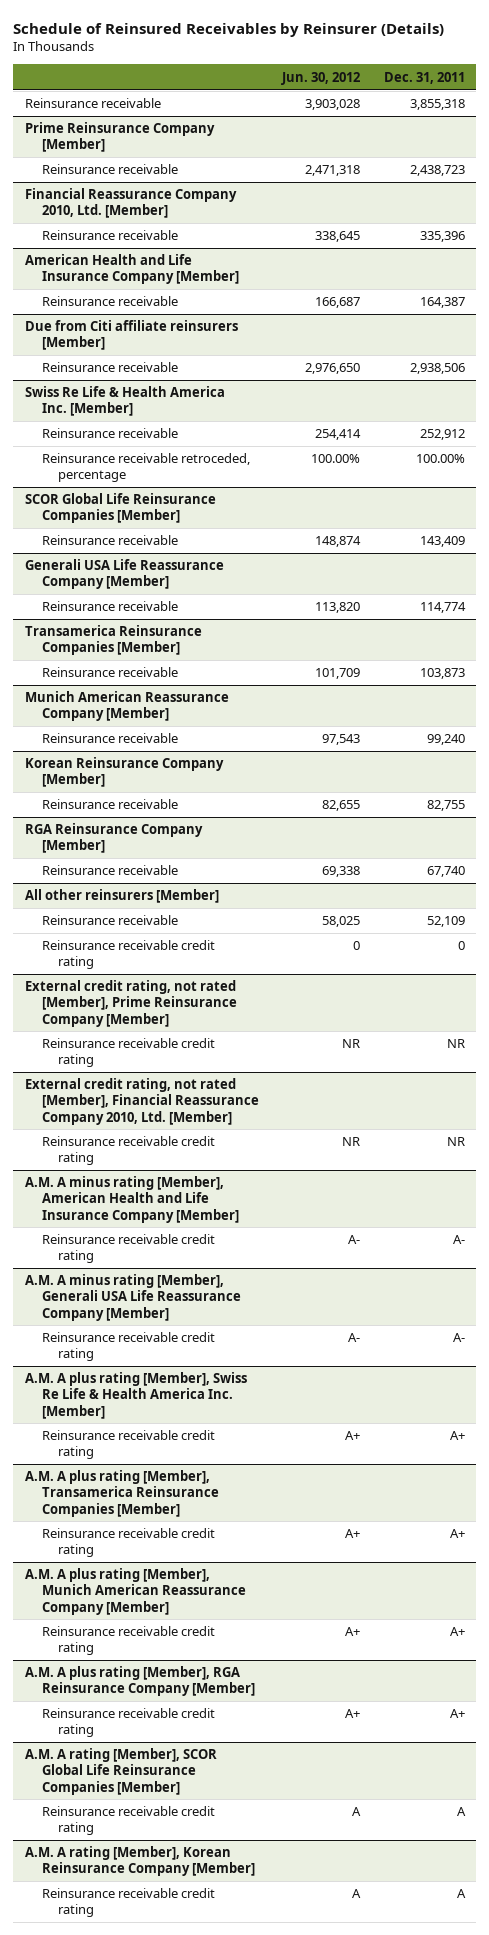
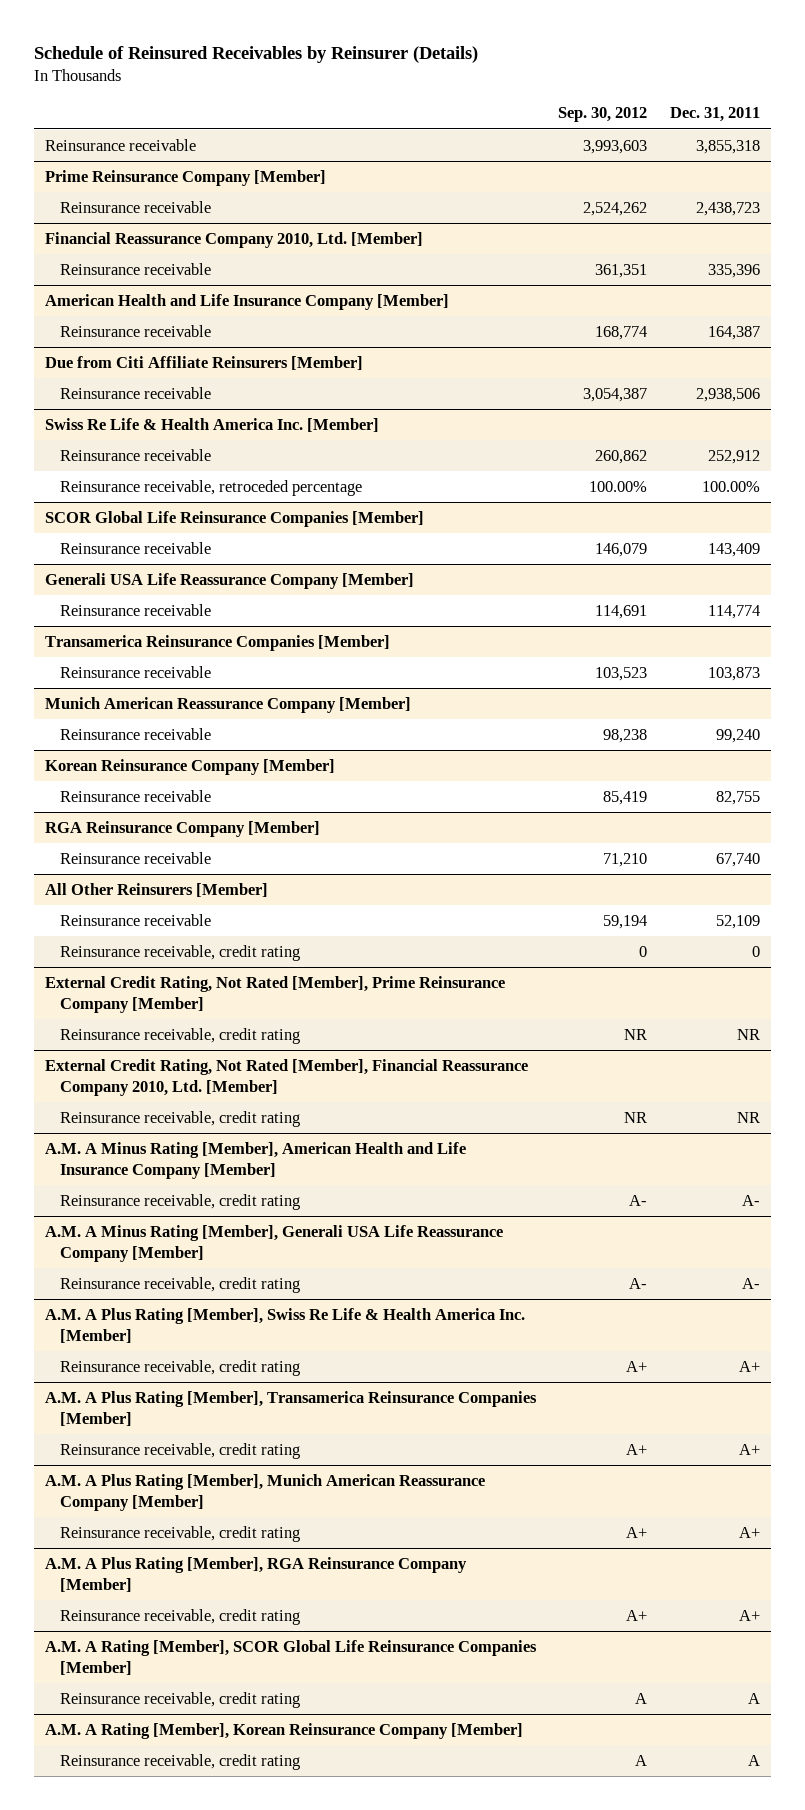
- | Jun. 30, 2012 | Dec. 31, 2011
+ | Sep. 30, 2012 | Dec. 31, 2011
- Due from Citi affiliate reinsurers [Member]
+ Due from Citi Affiliate Reinsurers [Member]
@ Swiss Re Life & Health America Inc. [Member]
- Reinsurance receivable retroceded, percentage | 100.00% | 100.00%
+ Reinsurance receivable, retroceded percentage | 100.00% | 100.00%
- All other reinsurers [Member]
+ All Other Reinsurers [Member]
- Reinsurance receivable credit rating | 0 | 0
- External credit rating, not rated [Member], Prime Reinsurance Company [Member]
- Reinsurance receivable credit rating | NR | NR
- External credit rating, not rated [Member], Financial Reassurance Company 2010, Ltd. [Member]
- Reinsurance receivable credit rating | NR | NR
- A.M. A minus rating [Member], American Health and Life Insurance Company [Member]
- Reinsurance receivable credit rating | A- | A-
- A.M. A minus rating [Member], Generali USA Life Reassurance Company [Member]
- Reinsurance receivable credit rating | A- | A-
- A.M. A plus rating [Member], Swiss Re Life & Health America Inc. [Member]
- Reinsurance receivable credit rating | A+ | A+
- A.M. A plus rating [Member], Transamerica Reinsurance Companies [Member]
- Reinsurance receivable credit rating | A+ | A+
- A.M. A plus rating [Member], Munich American Reassurance Company [Member]
- Reinsurance receivable credit rating | A+ | A+
- A.M. A plus rating [Member], RGA Reinsurance Company [Member]
- Reinsurance receivable credit rating | A+ | A+
- A.M. A rating [Member], SCOR Global Life Reinsurance Companies [Member]
- Reinsurance receivable credit rating | A | A
- A.M. A rating [Member], Korean Reinsurance Company [Member]
- Reinsurance receivable credit rating | A | A
+ Reinsurance receivable, credit rating | 0 | 0
+ External Credit Rating, Not Rated [Member], Prime Reinsurance Company [Member]
+ Reinsurance receivable, credit rating | NR | NR
+ External Credit Rating, Not Rated [Member], Financial Reassurance Company 2010, Ltd. [Member]
+ Reinsurance receivable, credit rating | NR | NR
+ A.M. A Minus Rating [Member], American Health and Life Insurance Company [Member]
+ Reinsurance receivable, credit rating | A- | A-
+ A.M. A Minus Rating [Member], Generali USA Life Reassurance Company [Member]
+ Reinsurance receivable, credit rating | A- | A-
+ A.M. A Plus Rating [Member], Swiss Re Life & Health America Inc. [Member]
+ Reinsurance receivable, credit rating | A+ | A+
+ A.M. A Plus Rating [Member], Transamerica Reinsurance Companies [Member]
+ Reinsurance receivable, credit rating | A+ | A+
+ A.M. A Plus Rating [Member], Munich American Reassurance Company [Member]
+ Reinsurance receivable, credit rating | A+ | A+
+ A.M. A Plus Rating [Member], RGA Reinsurance Company [Member]
+ Reinsurance receivable, credit rating | A+ | A+
+ A.M. A Rating [Member], SCOR Global Life Reinsurance Companies [Member]
+ Reinsurance receivable, credit rating | A | A
+ A.M. A Rating [Member], Korean Reinsurance Company [Member]
+ Reinsurance receivable, credit rating | A | A

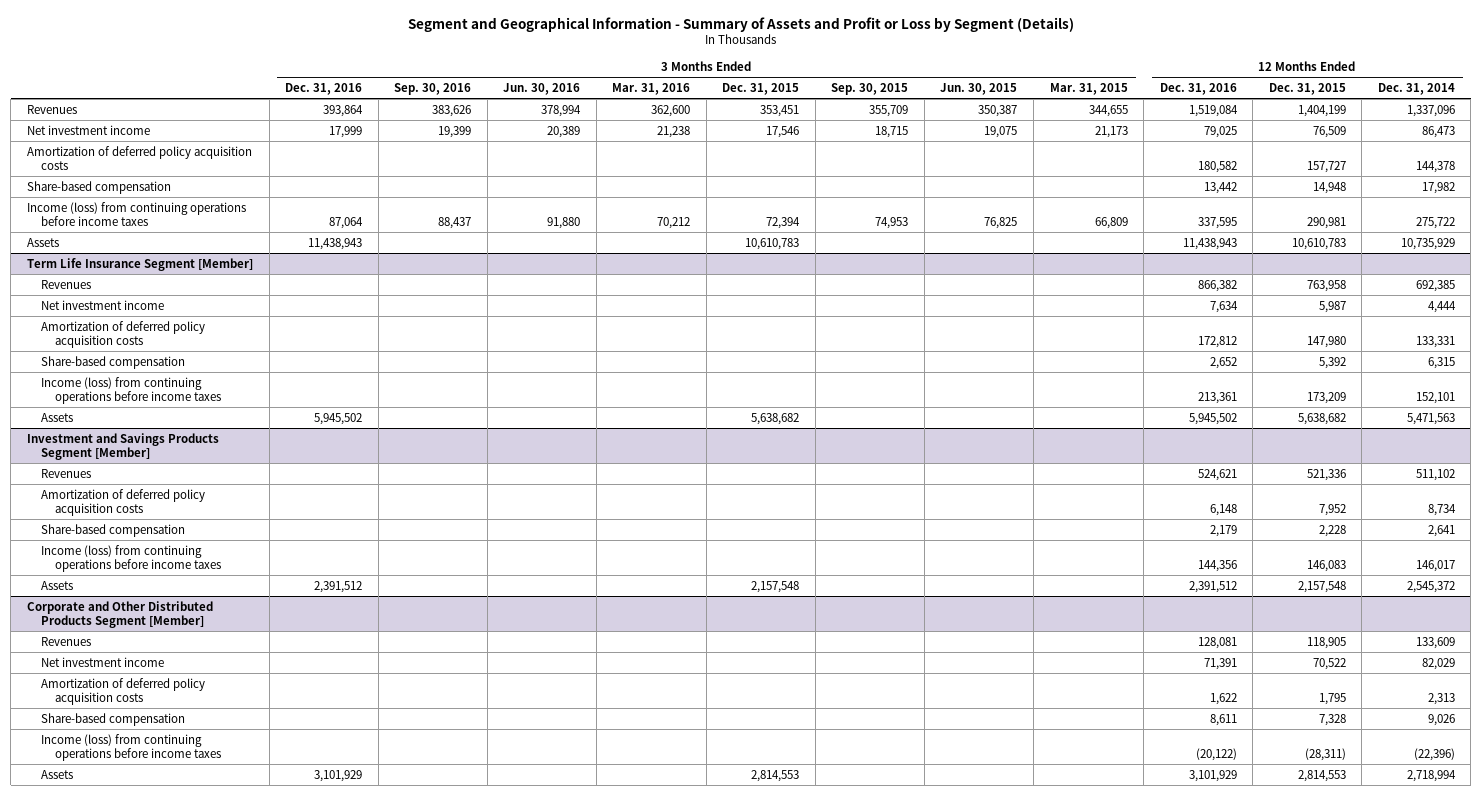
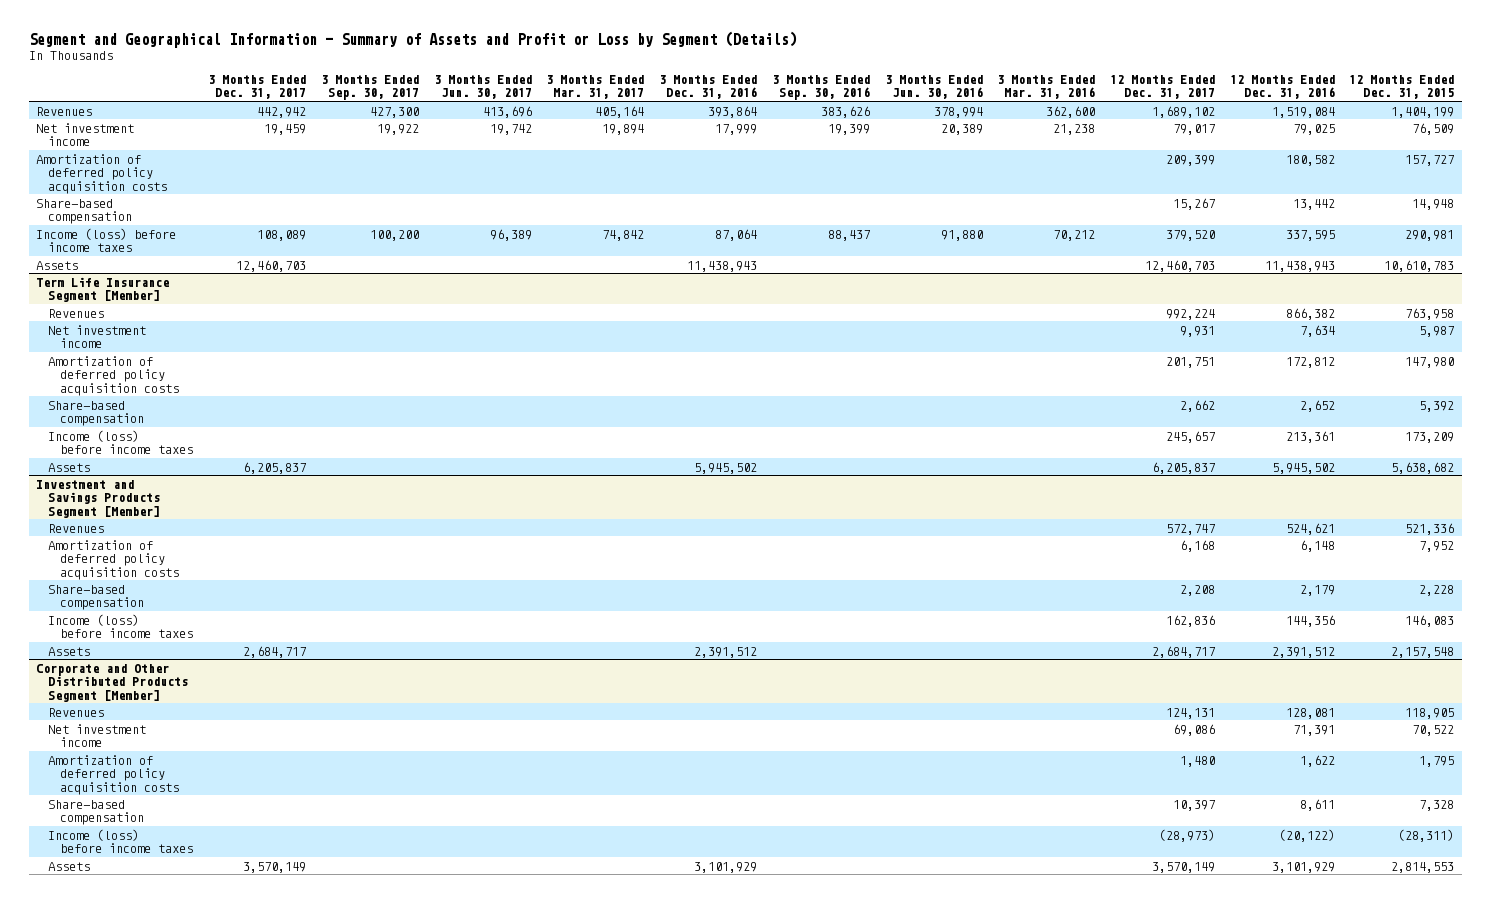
- | 3 Months Ended Dec. 31, 2016 | 3 Months Ended Sep. 30, 2016 | 3 Months Ended Jun. 30, 2016 | 3 Months Ended Mar. 31, 2016 | 3 Months Ended Dec. 31, 2015 | 3 Months Ended Sep. 30, 2015 | 3 Months Ended Jun. 30, 2015 | 3 Months Ended Mar. 31, 2015 | 12 Months Ended Dec. 31, 2016 | 12 Months Ended Dec. 31, 2015 | 12 Months Ended Dec. 31, 2014
+ | 3 Months Ended Dec. 31, 2017 | 3 Months Ended Sep. 30, 2017 | 3 Months Ended Jun. 30, 2017 | 3 Months Ended Mar. 31, 2017 | 3 Months Ended Dec. 31, 2016 | 3 Months Ended Sep. 30, 2016 | 3 Months Ended Jun. 30, 2016 | 3 Months Ended Mar. 31, 2016 | 12 Months Ended Dec. 31, 2017 | 12 Months Ended Dec. 31, 2016 | 12 Months Ended Dec. 31, 2015
- Income (loss) from continuing operations before income taxes | 87,064 | 88,437 | 91,880 | 70,212 | 72,394 | 74,953 | 76,825 | 66,809 | 337,595 | 290,981 | 275,722
+ Income (loss) before income taxes | 108,089 | 100,200 | 96,389 | 74,842 | 87,064 | 88,437 | 91,880 | 70,212 | 379,520 | 337,595 | 290,981
@ Term Life Insurance Segment [Member]
- Income (loss) from continuing operations before income taxes | | | | | | | | | 213,361 | 173,209 | 152,101
+ Income (loss) before income taxes | | | | | | | | | 245,657 | 213,361 | 173,209
@ Investment and Savings Products Segment [Member]
- Income (loss) from continuing operations before income taxes | | | | | | | | | 144,356 | 146,083 | 146,017
+ Income (loss) before income taxes | | | | | | | | | 162,836 | 144,356 | 146,083
@ Corporate and Other Distributed Products Segment [Member]
- Income (loss) from continuing operations before income taxes | | | | | | | | | (20,122) | (28,311) | (22,396)
+ Income (loss) before income taxes | | | | | | | | | (28,973) | (20,122) | (28,311)

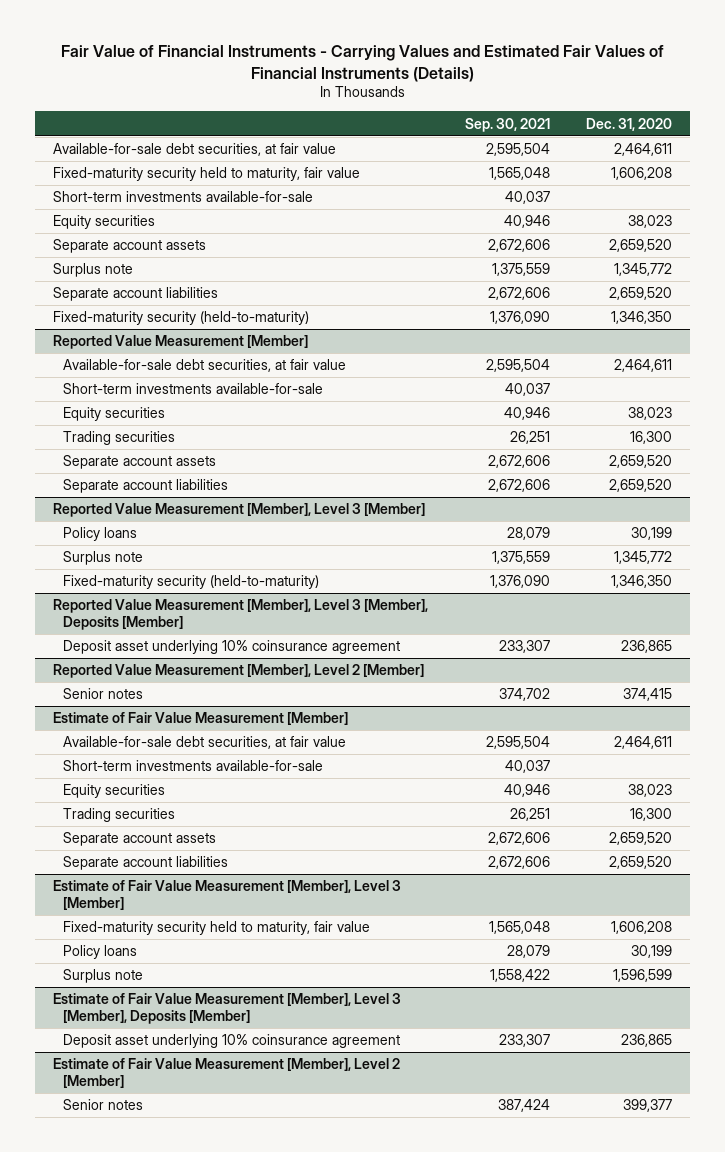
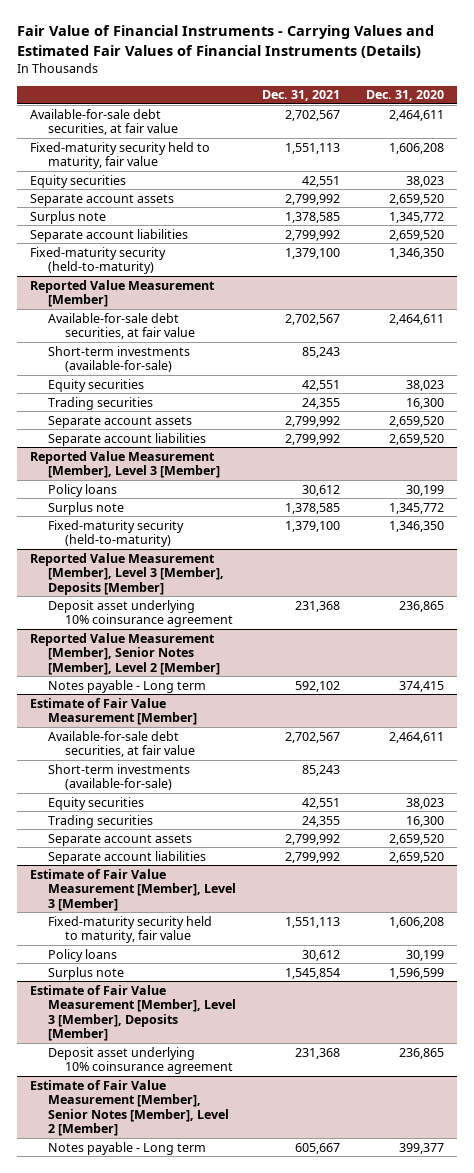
- | Sep. 30, 2021 | Dec. 31, 2020
+ | Dec. 31, 2021 | Dec. 31, 2020
- Short-term investments available-for-sale | 40,037 |
@ Reported Value Measurement [Member]
- Short-term investments available-for-sale | 40,037 |
+ Short-term investments (available-for-sale) | 85,243 |
- Reported Value Measurement [Member], Level 2 [Member]
- Senior notes | 374,702 | 374,415
+ Reported Value Measurement [Member], Senior Notes [Member], Level 2 [Member]
+ Notes payable - Long term | 592,102 | 374,415
@ Estimate of Fair Value Measurement [Member]
- Short-term investments available-for-sale | 40,037 |
+ Short-term investments (available-for-sale) | 85,243 |
- Estimate of Fair Value Measurement [Member], Level 2 [Member]
- Senior notes | 387,424 | 399,377
+ Estimate of Fair Value Measurement [Member], Senior Notes [Member], Level 2 [Member]
+ Notes payable - Long term | 605,667 | 399,377

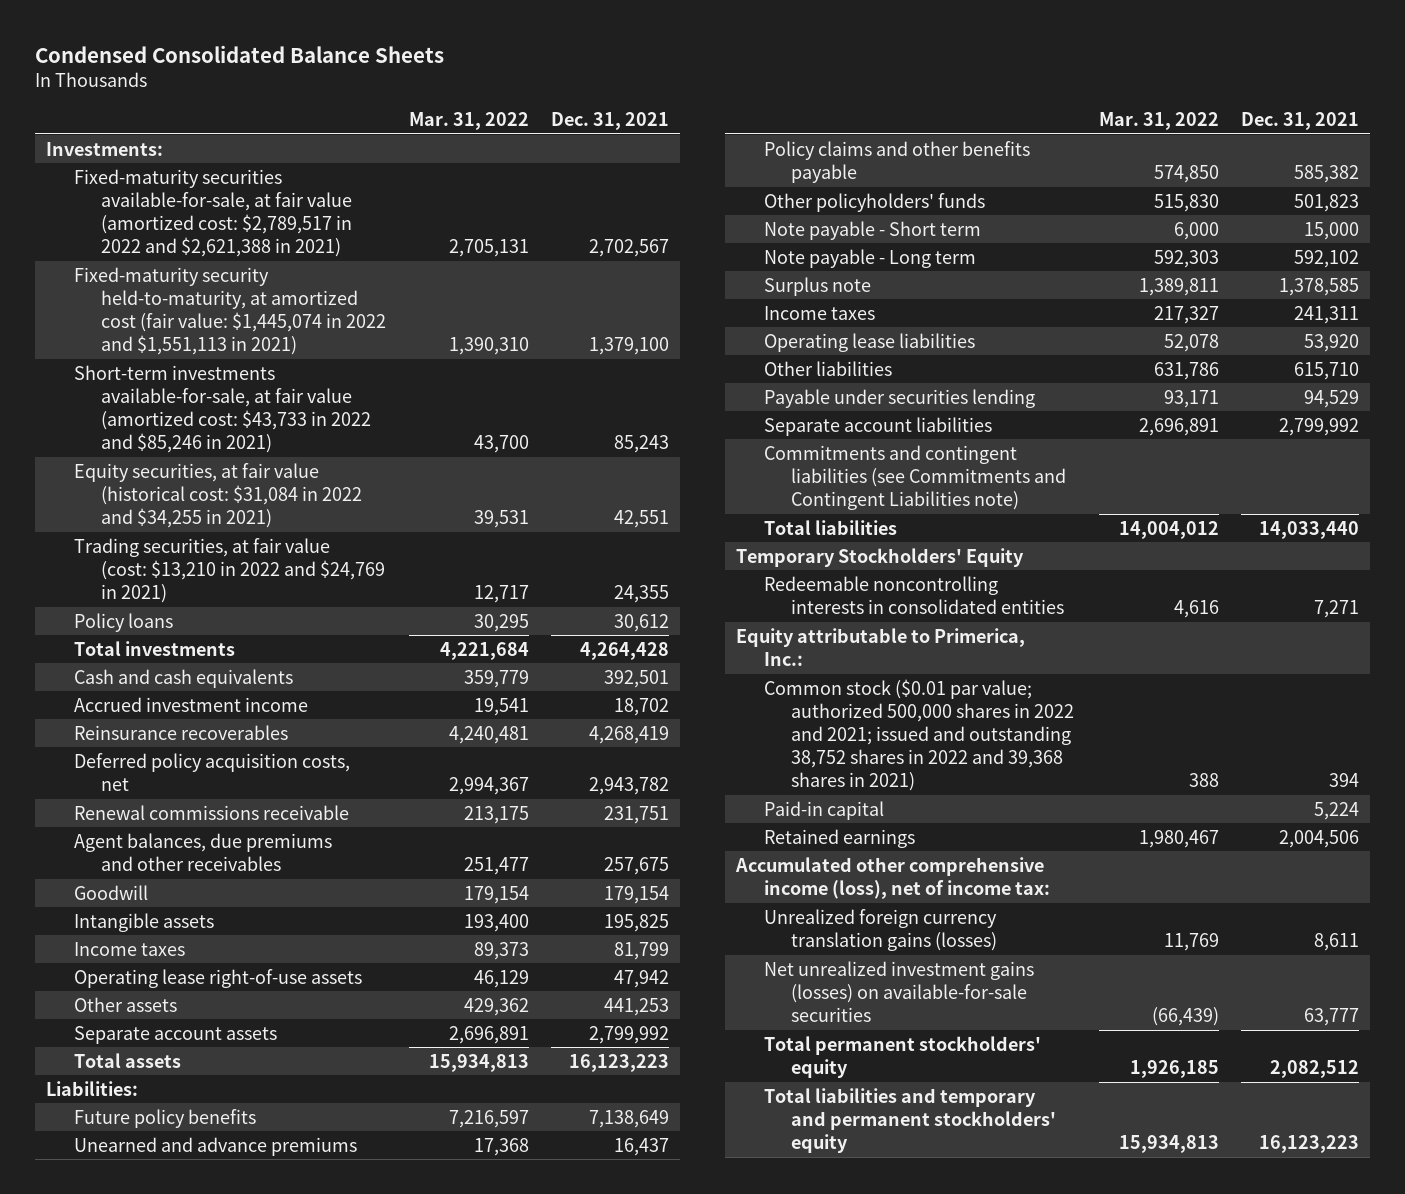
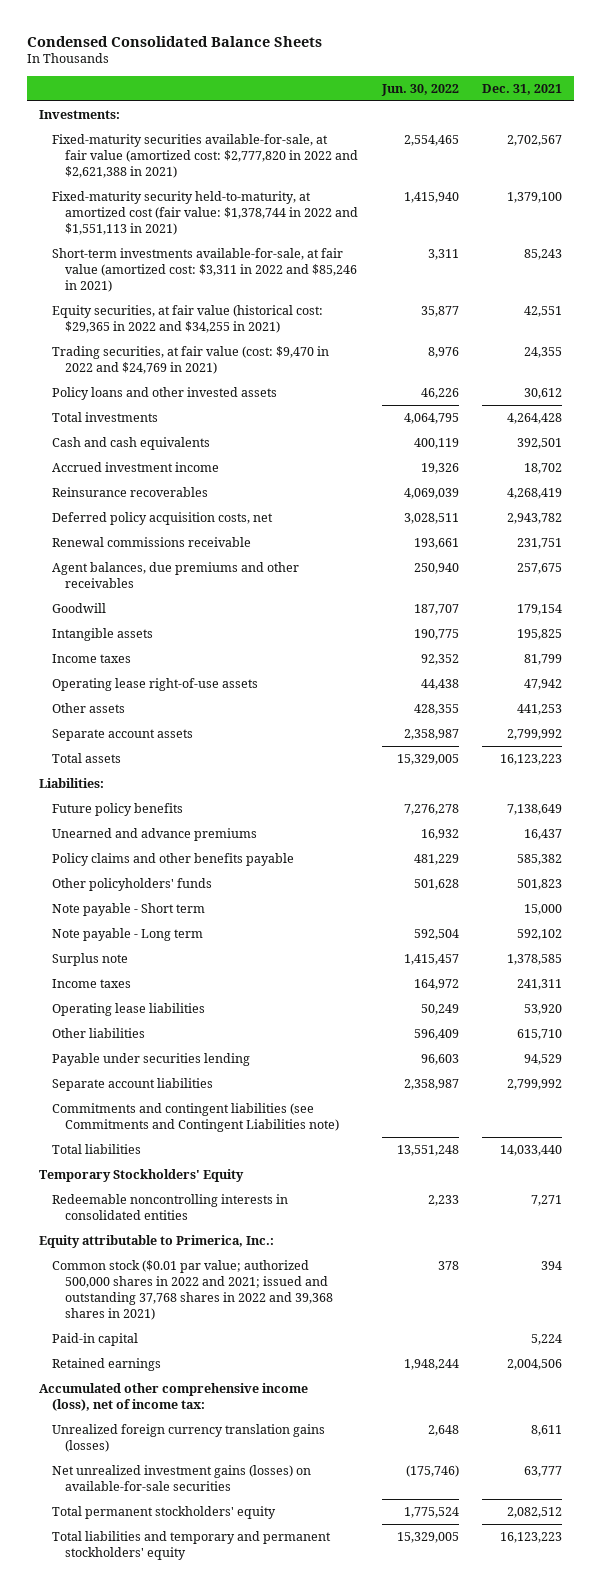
- | Mar. 31, 2022 | Dec. 31, 2021
+ | Jun. 30, 2022 | Dec. 31, 2021
- Fixed-maturity securities available-for-sale, at fair value (amortized cost: $2,789,517 in 2022 and $2,621,388 in 2021) | 2,705,131 | 2,702,567
- Fixed-maturity security held-to-maturity, at amortized cost (fair value: $1,445,074 in 2022 and $1,551,113 in 2021) | 1,390,310 | 1,379,100
- Short-term investments available-for-sale, at fair value (amortized cost: $43,733 in 2022 and $85,246 in 2021) | 43,700 | 85,243
- Equity securities, at fair value (historical cost: $31,084 in 2022 and $34,255 in 2021) | 39,531 | 42,551
- Trading securities, at fair value (cost: $13,210 in 2022 and $24,769 in 2021) | 12,717 | 24,355
- Policy loans | 30,295 | 30,612
+ Fixed-maturity securities available-for-sale, at fair value (amortized cost: $2,777,820 in 2022 and $2,621,388 in 2021) | 2,554,465 | 2,702,567
+ Fixed-maturity security held-to-maturity, at amortized cost (fair value: $1,378,744 in 2022 and $1,551,113 in 2021) | 1,415,940 | 1,379,100
+ Short-term investments available-for-sale, at fair value (amortized cost: $3,311 in 2022 and $85,246 in 2021) | 3,311 | 85,243
+ Equity securities, at fair value (historical cost: $29,365 in 2022 and $34,255 in 2021) | 35,877 | 42,551
+ Trading securities, at fair value (cost: $9,470 in 2022 and $24,769 in 2021) | 8,976 | 24,355
+ Policy loans and other invested assets | 46,226 | 30,612
- Common stock ($0.01 par value; authorized 500,000 shares in 2022 and 2021; issued and outstanding 38,752 shares in 2022 and 39,368 shares in 2021) | 388 | 394
+ Common stock ($0.01 par value; authorized 500,000 shares in 2022 and 2021; issued and outstanding 37,768 shares in 2022 and 39,368 shares in 2021) | 378 | 394

